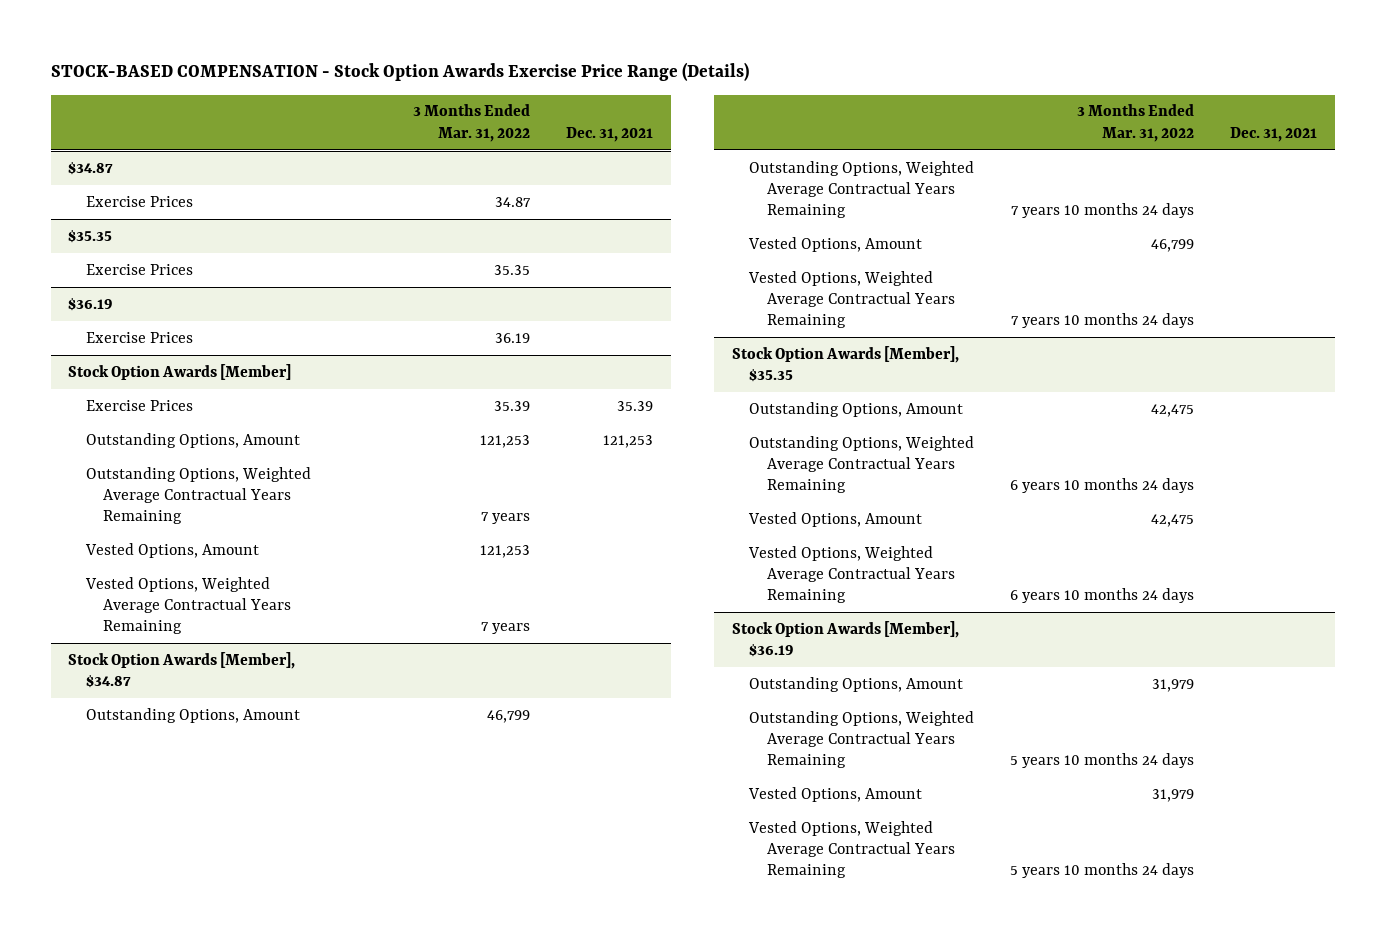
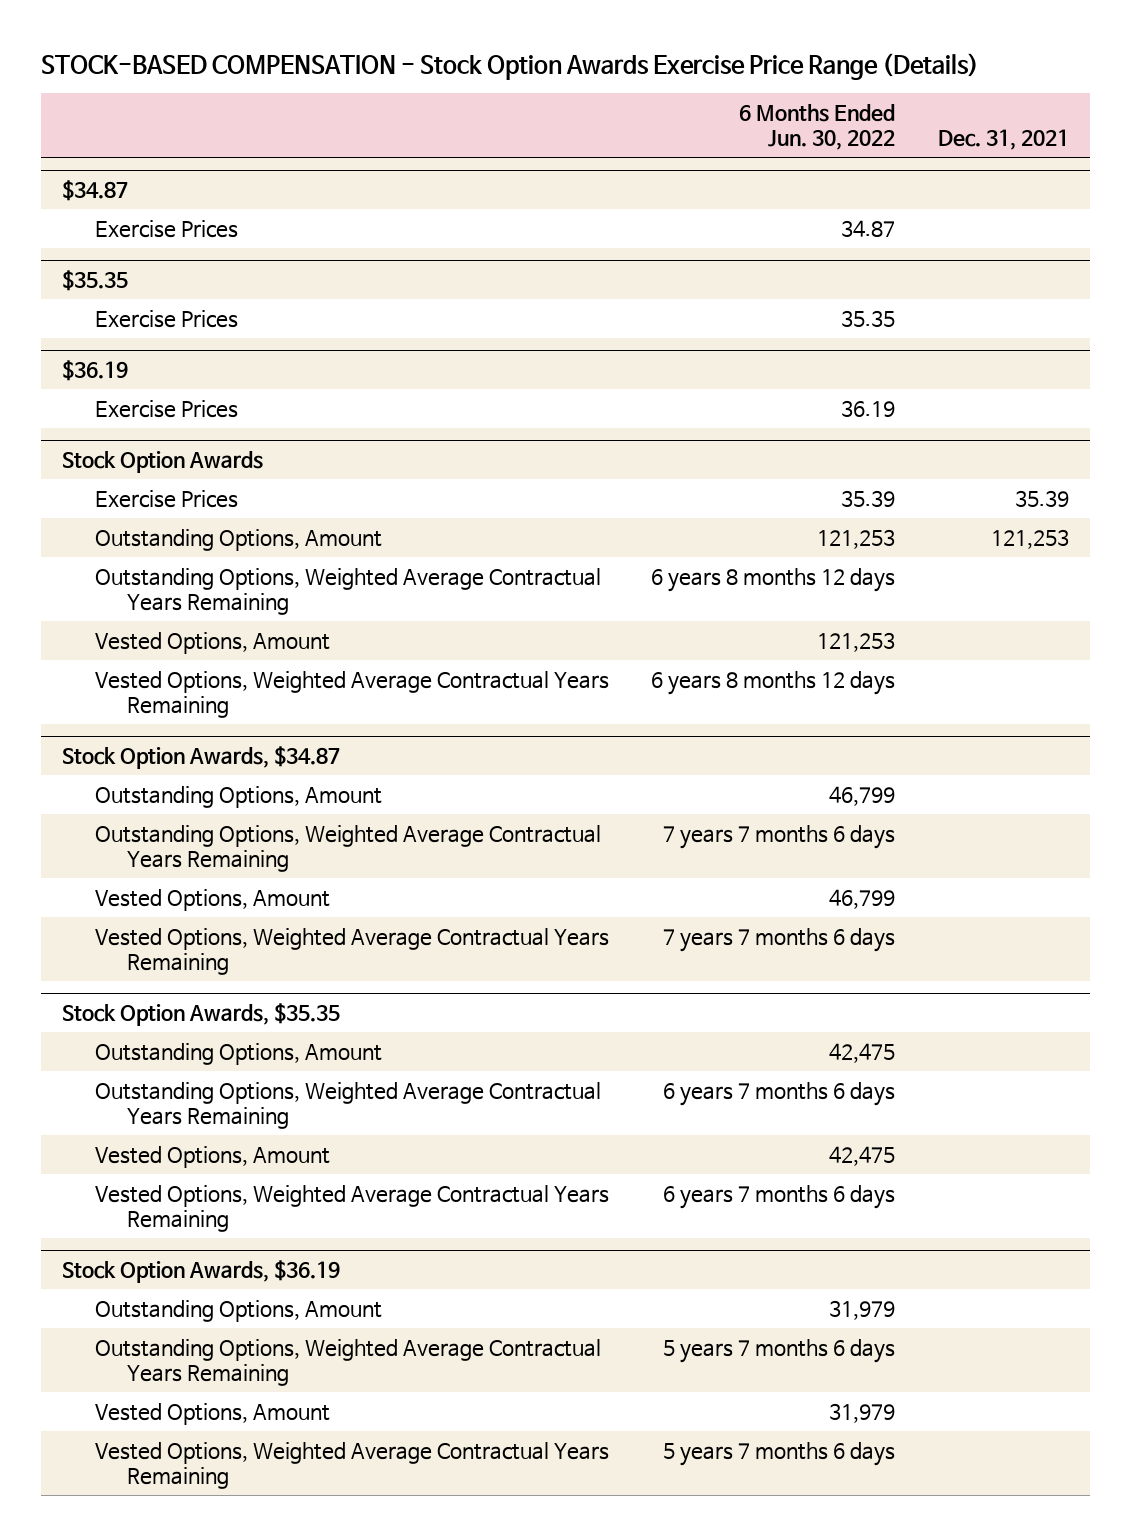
- | 3 Months Ended Mar. 31, 2022 | Dec. 31, 2021
+ | 6 Months Ended Jun. 30, 2022 | Dec. 31, 2021
- Stock Option Awards [Member]
+ Stock Option Awards
- Stock Option Awards [Member], $34.87
+ Stock Option Awards, $34.87
- Stock Option Awards [Member], $35.35
+ Stock Option Awards, $35.35
- Stock Option Awards [Member], $36.19
+ Stock Option Awards, $36.19

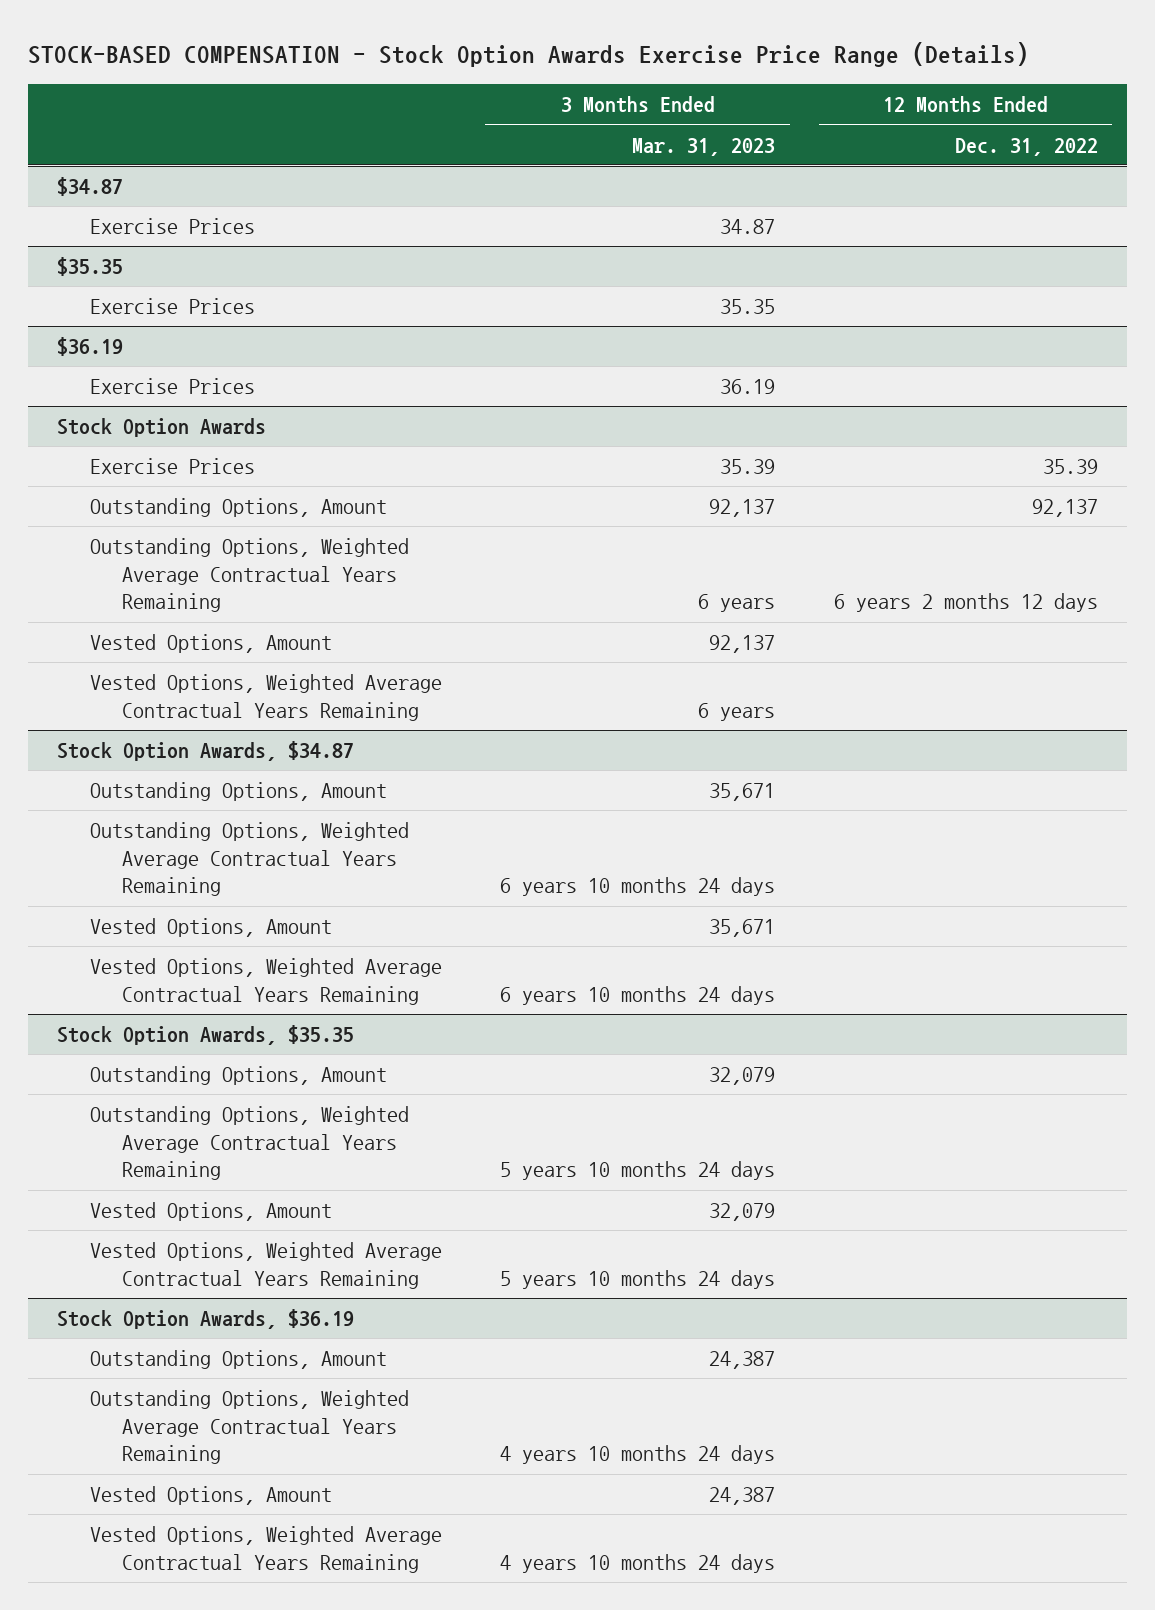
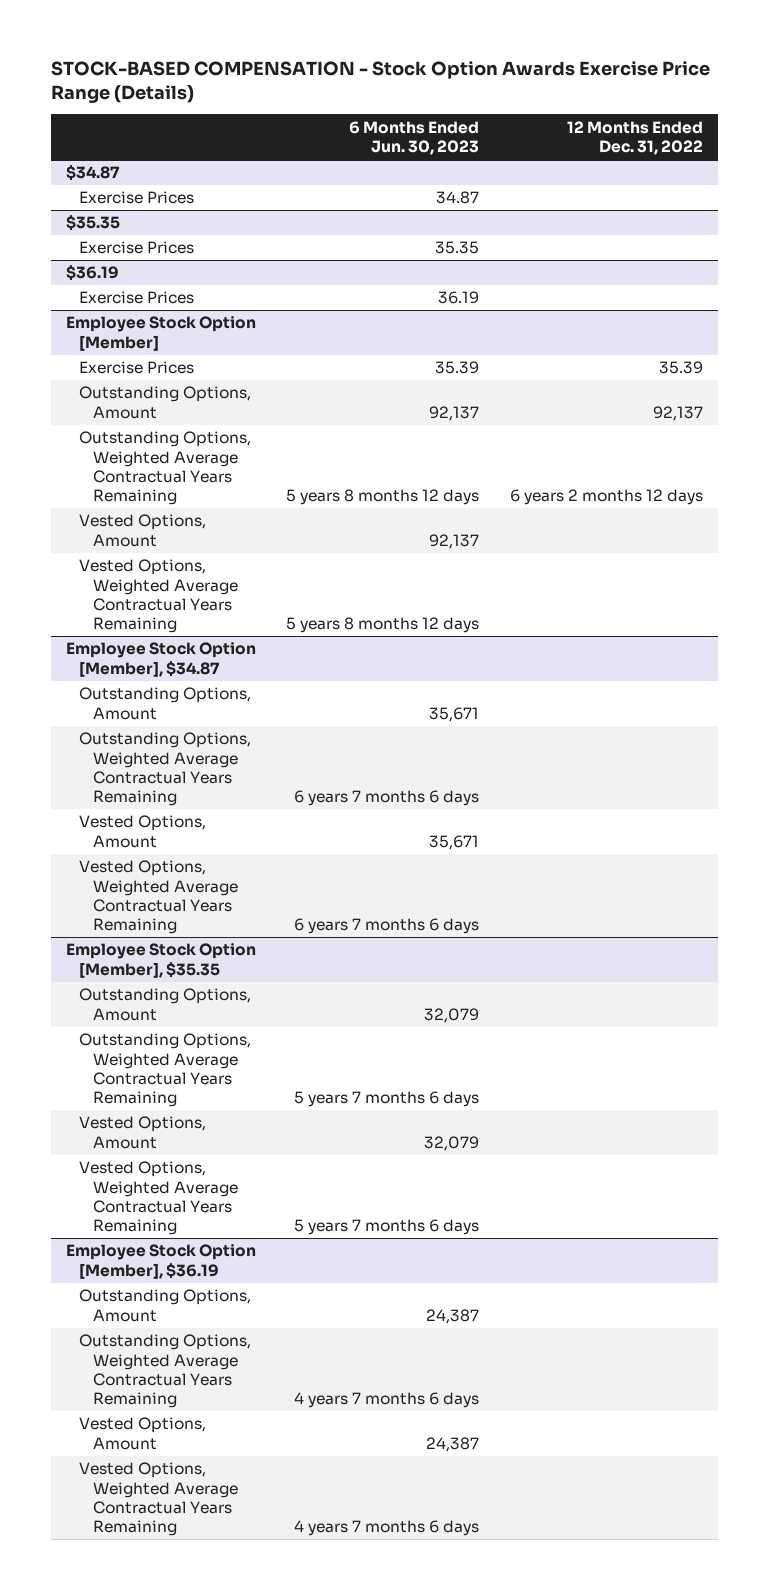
- | 3 Months Ended Mar. 31, 2023 | 12 Months Ended Dec. 31, 2022
+ | 6 Months Ended Jun. 30, 2023 | 12 Months Ended Dec. 31, 2022
- Stock Option Awards
+ Employee Stock Option [Member]
- Stock Option Awards, $34.87
+ Employee Stock Option [Member], $34.87
- Stock Option Awards, $35.35
+ Employee Stock Option [Member], $35.35
- Stock Option Awards, $36.19
+ Employee Stock Option [Member], $36.19

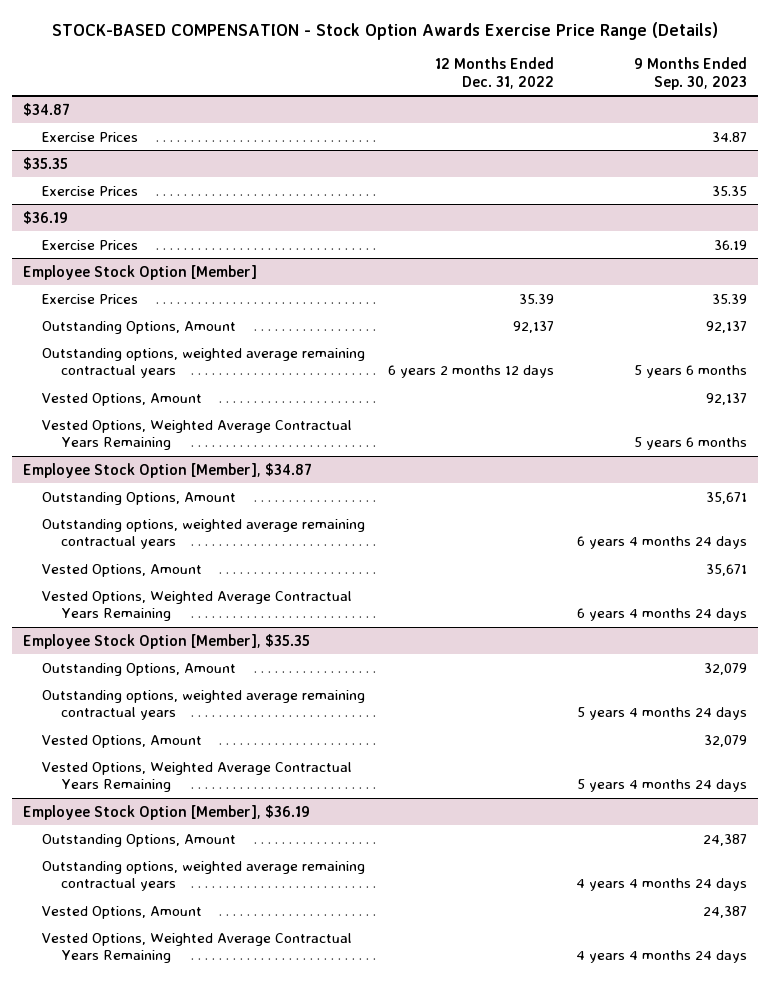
- | 6 Months Ended Jun. 30, 2023 | 12 Months Ended Dec. 31, 2022
+ | 12 Months Ended Dec. 31, 2022 | 9 Months Ended Sep. 30, 2023
@ Employee Stock Option [Member]
- Outstanding Options, Weighted Average Contractual Years Remaining | 5 years 8 months 12 days | 6 years 2 months 12 days
+ Outstanding options, weighted average remaining contractual years | 6 years 2 months 12 days | 5 years 6 months
@ Employee Stock Option [Member], $34.87
- Outstanding Options, Weighted Average Contractual Years Remaining | 6 years 7 months 6 days |
+ Outstanding options, weighted average remaining contractual years | | 6 years 4 months 24 days
@ Employee Stock Option [Member], $35.35
- Outstanding Options, Weighted Average Contractual Years Remaining | 5 years 7 months 6 days |
+ Outstanding options, weighted average remaining contractual years | | 5 years 4 months 24 days
@ Employee Stock Option [Member], $36.19
- Outstanding Options, Weighted Average Contractual Years Remaining | 4 years 7 months 6 days |
+ Outstanding options, weighted average remaining contractual years | | 4 years 4 months 24 days

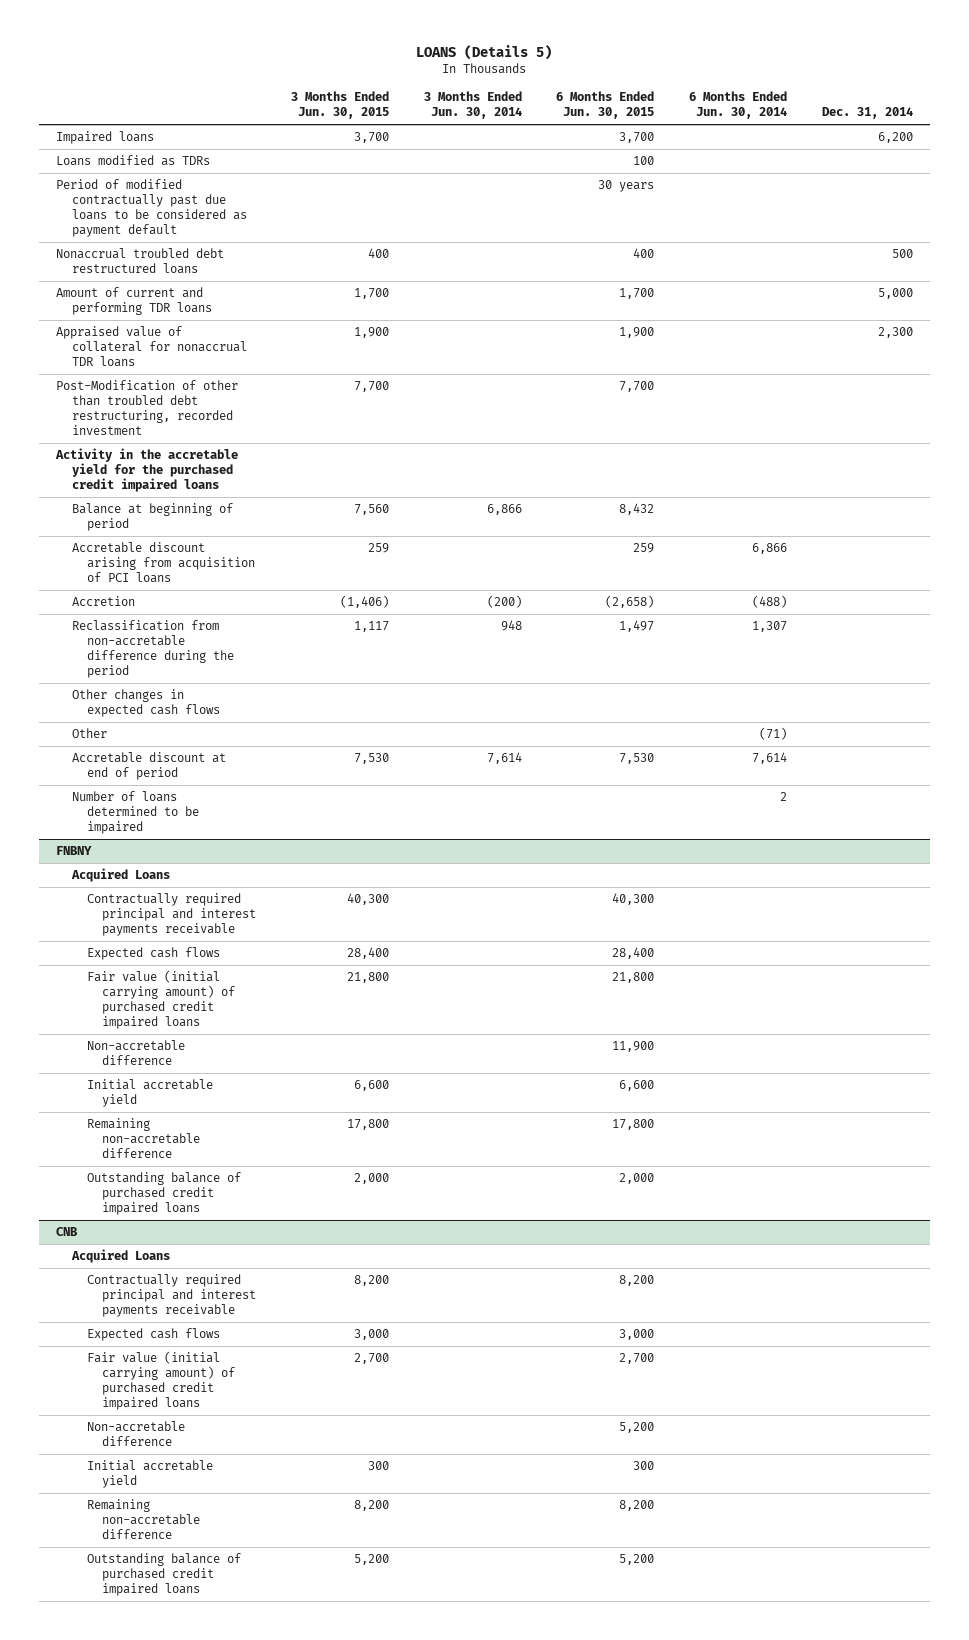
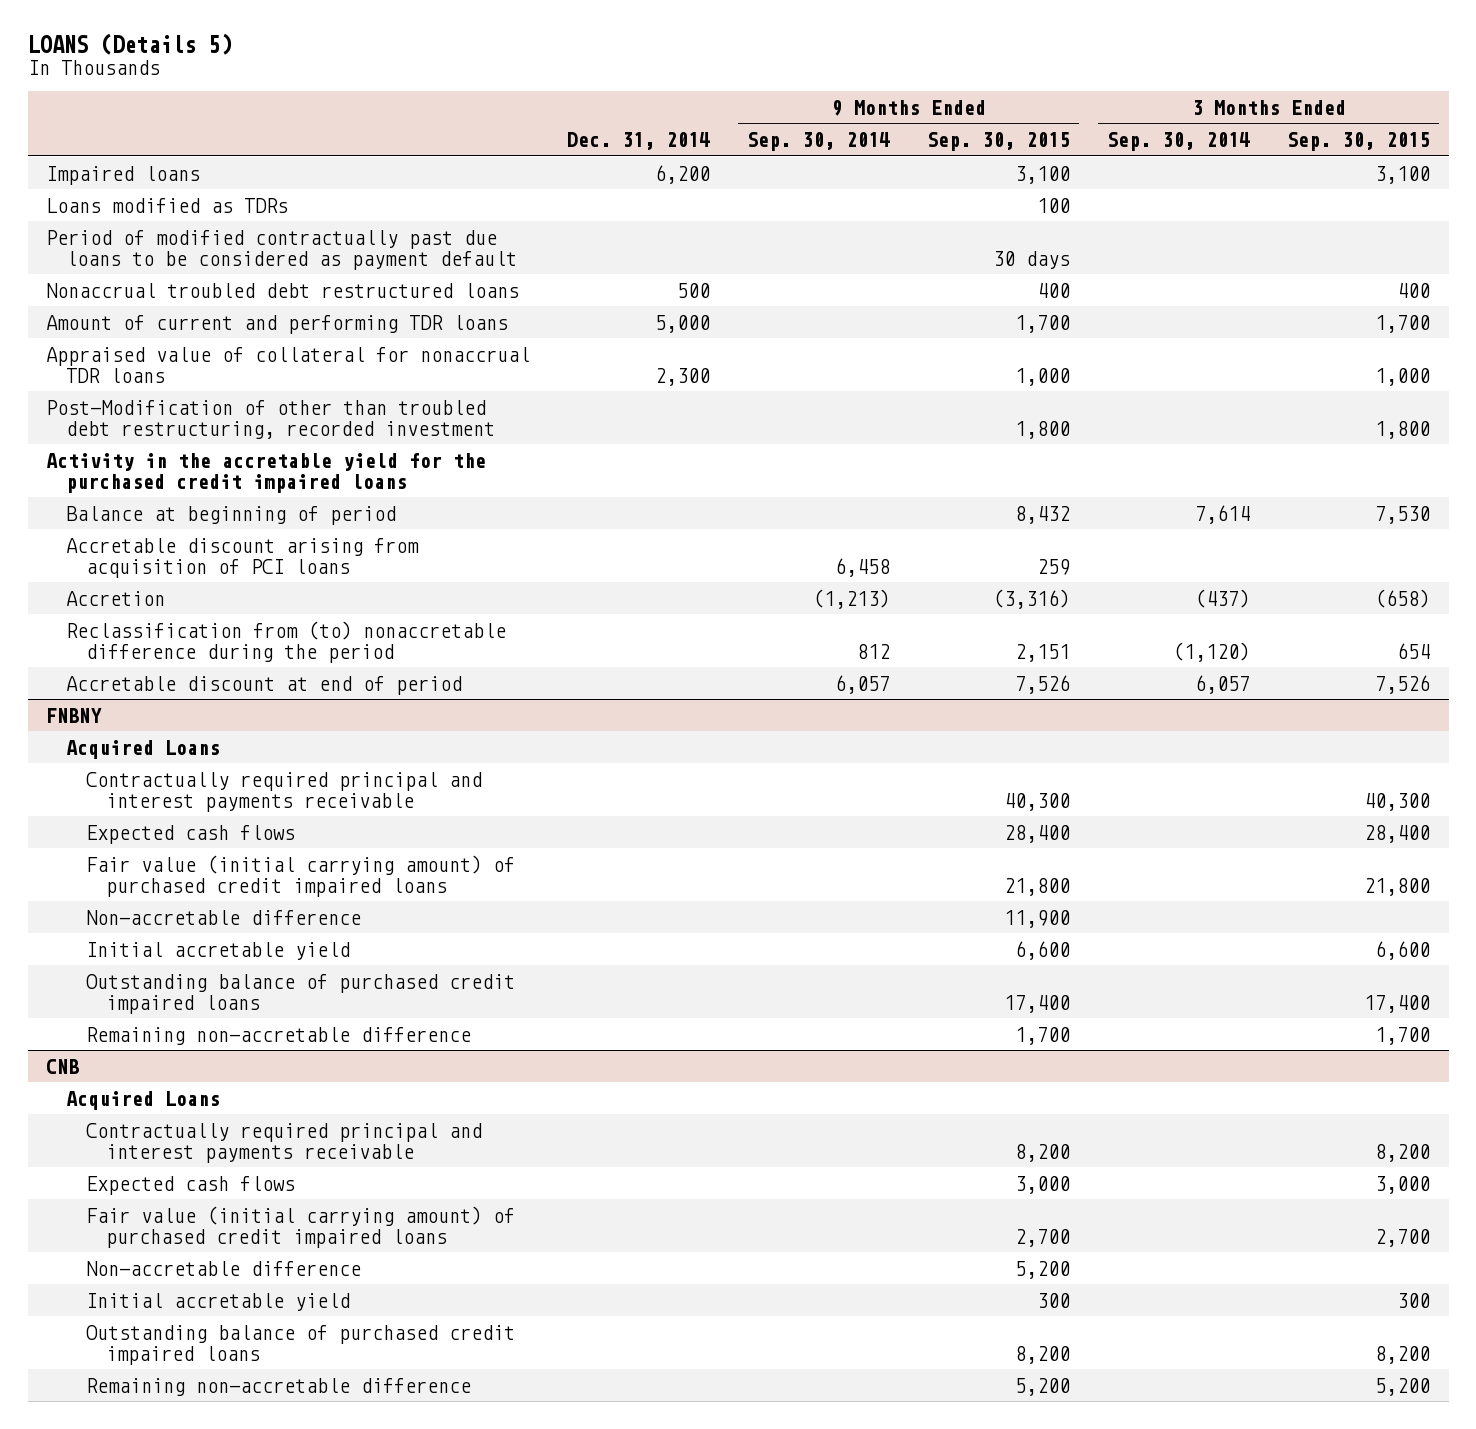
- | 3 Months Ended Jun. 30, 2015 | 3 Months Ended Jun. 30, 2014 | 6 Months Ended Jun. 30, 2015 | 6 Months Ended Jun. 30, 2014 | Dec. 31, 2014
+ | Dec. 31, 2014 | 9 Months Ended Sep. 30, 2014 | 9 Months Ended Sep. 30, 2015 | 3 Months Ended Sep. 30, 2014 | 3 Months Ended Sep. 30, 2015
- Reclassification from non-accretable difference during the period | 1,117 | 948 | 1,497 | 1,307 |
- Other changes in expected cash flows
- Other | | | | (71) |
+ Reclassification from (to) nonaccretable difference during the period | | 812 | 2,151 | (1,120) | 654
- Number of loans determined to be impaired | | | | 2 |
@ FNBNY
moved down: Remaining non-accretable difference | | | 1,700 | | 1,700
@ CNB
moved down: Remaining non-accretable difference | | | 5,200 | | 5,200

